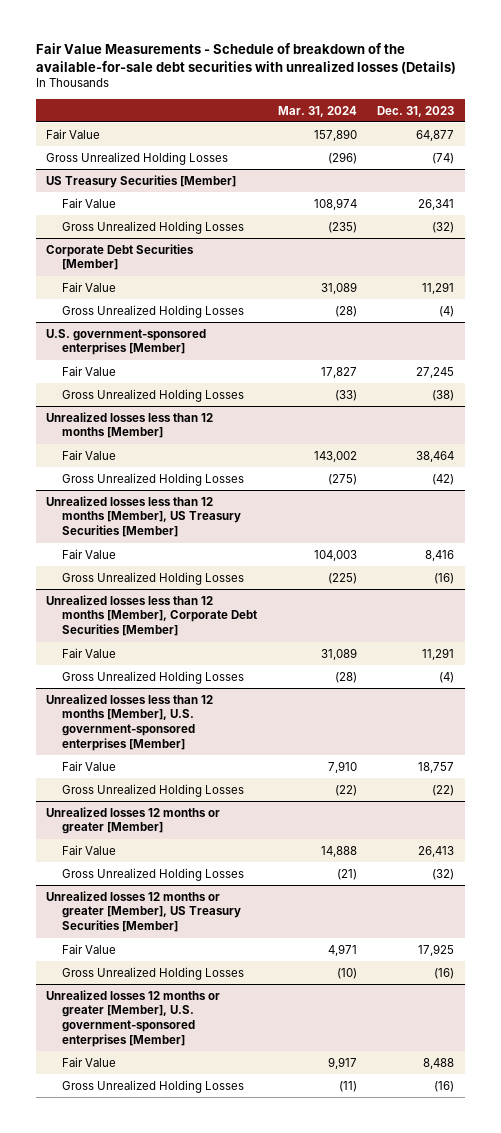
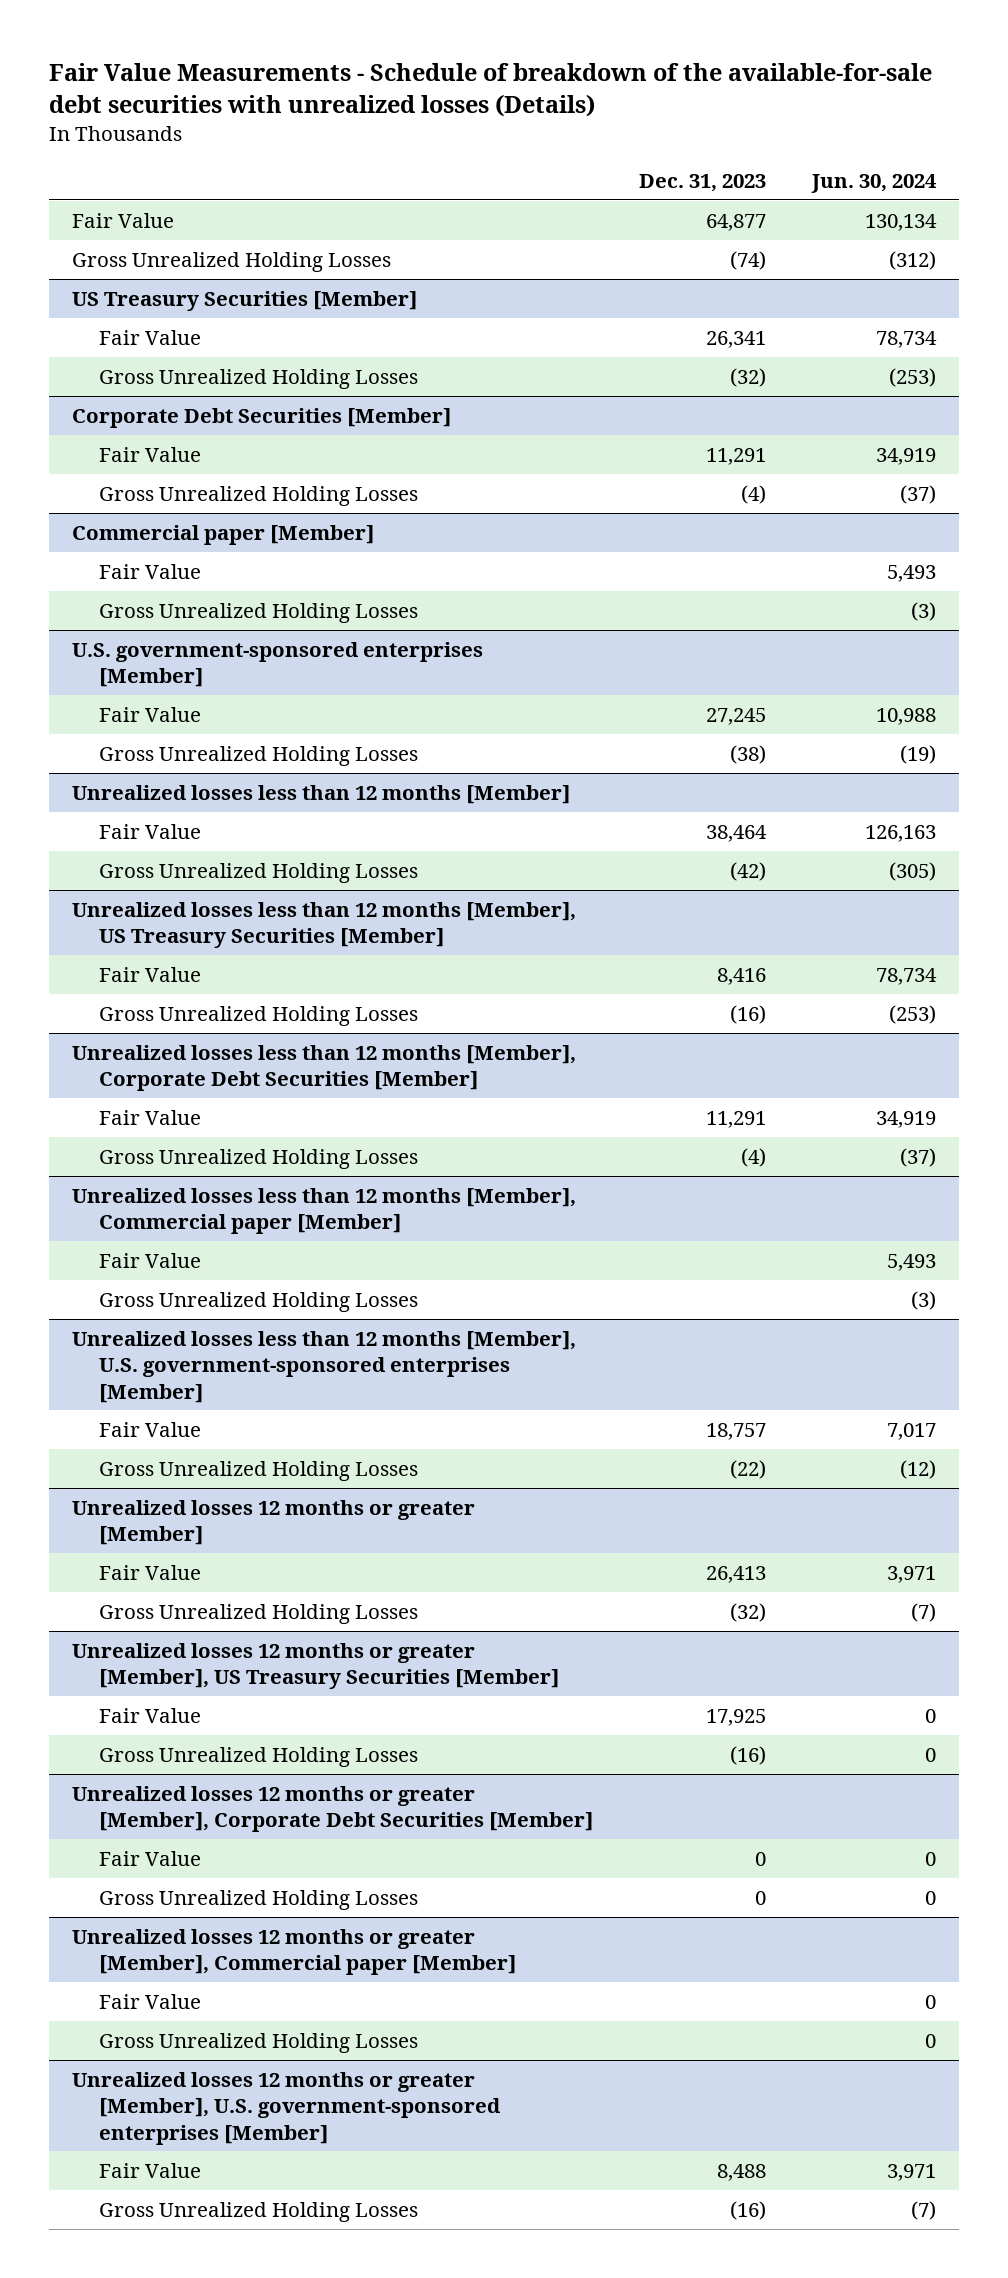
- | Mar. 31, 2024 | Dec. 31, 2023
+ | Dec. 31, 2023 | Jun. 30, 2024
+ Commercial paper [Member]
+ Fair Value | | 5,493
+ Gross Unrealized Holding Losses | | (3)
+ Unrealized losses less than 12 months [Member], Commercial paper [Member]
+ Fair Value | | 5,493
+ Gross Unrealized Holding Losses | | (3)
+ Unrealized losses 12 months or greater [Member], Corporate Debt Securities [Member]
+ Fair Value | 0 | 0
+ Gross Unrealized Holding Losses | 0 | 0
+ Unrealized losses 12 months or greater [Member], Commercial paper [Member]
+ Fair Value | | 0
+ Gross Unrealized Holding Losses | | 0

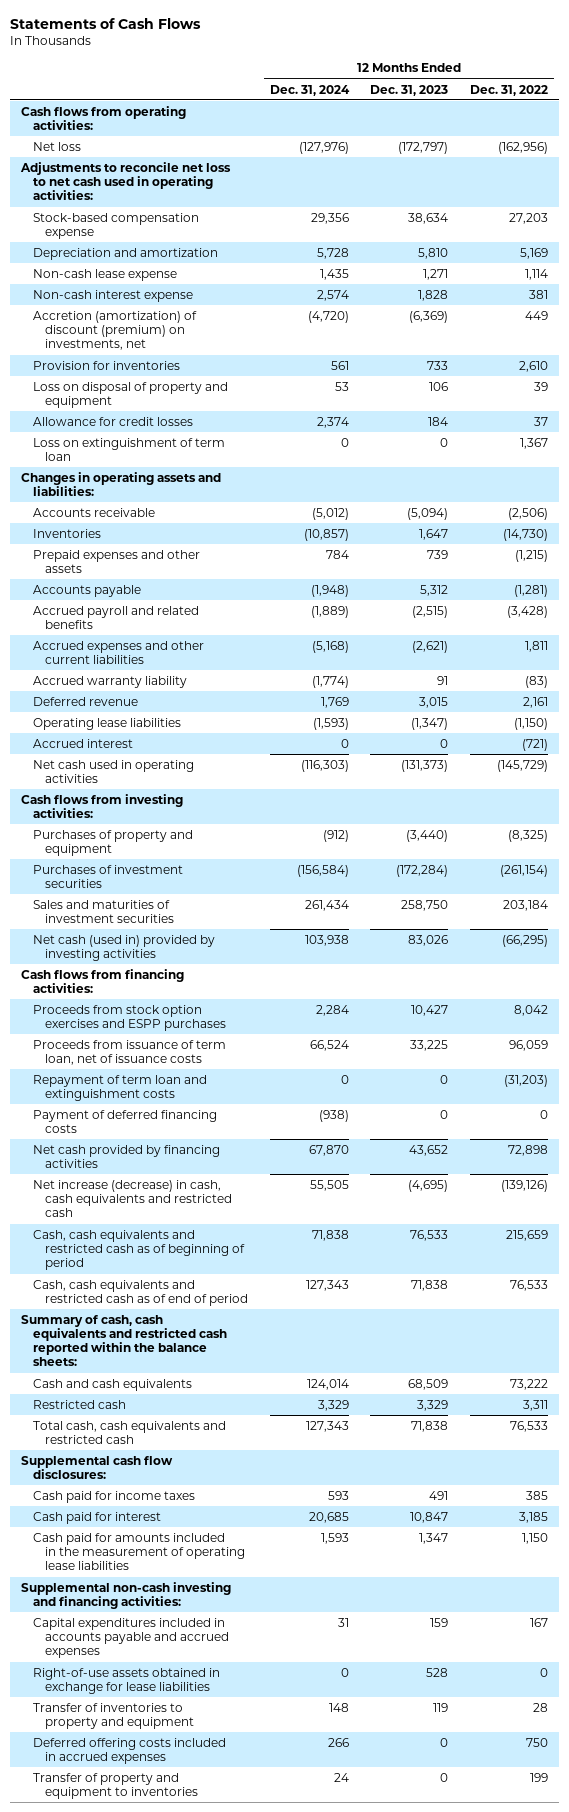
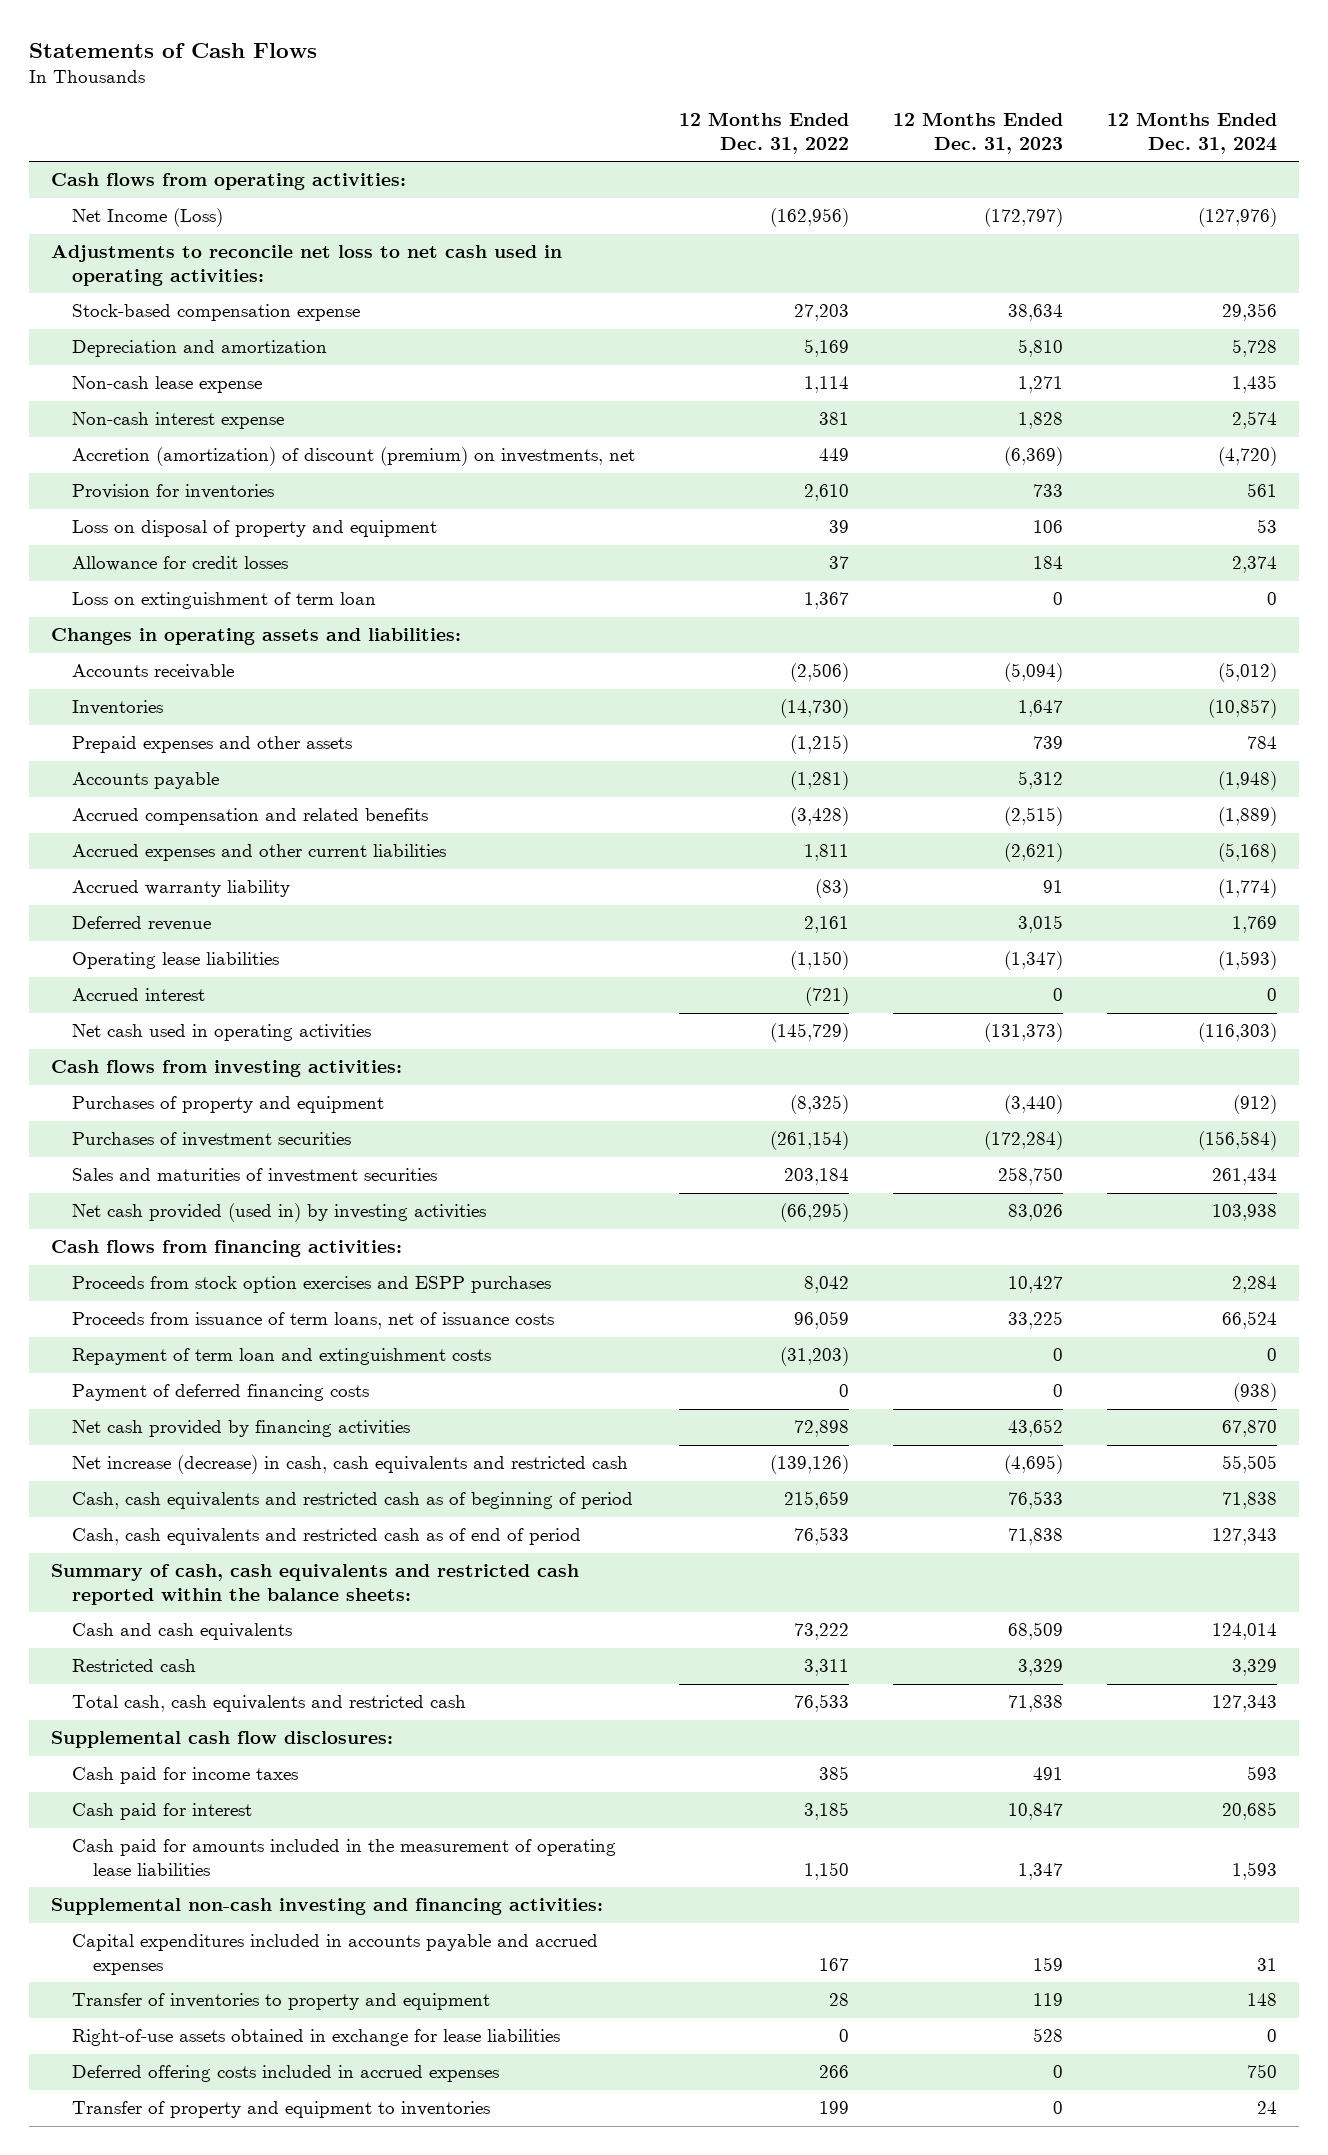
- | 12 Months Ended Dec. 31, 2024 | 12 Months Ended Dec. 31, 2023 | 12 Months Ended Dec. 31, 2022
+ | 12 Months Ended Dec. 31, 2022 | 12 Months Ended Dec. 31, 2023 | 12 Months Ended Dec. 31, 2024
- Net loss | (127,976) | (172,797) | (162,956)
+ Net Income (Loss) | (162,956) | (172,797) | (127,976)
- Accrued payroll and related benefits | (1,889) | (2,515) | (3,428)
+ Accrued compensation and related benefits | (3,428) | (2,515) | (1,889)
- Net cash (used in) provided by investing activities | 103,938 | 83,026 | (66,295)
+ Net cash provided (used in) by investing activities | (66,295) | 83,026 | 103,938
- Proceeds from issuance of term loan, net of issuance costs | 66,524 | 33,225 | 96,059
+ Proceeds from issuance of term loans, net of issuance costs | 96,059 | 33,225 | 66,524
- Deferred offering costs included in accrued expenses | 266 | 0 | 750
moved down: Right-of-use assets obtained in exchange for lease liabilities | 0 | 528 | 0
+ Deferred offering costs included in accrued expenses | 266 | 0 | 750

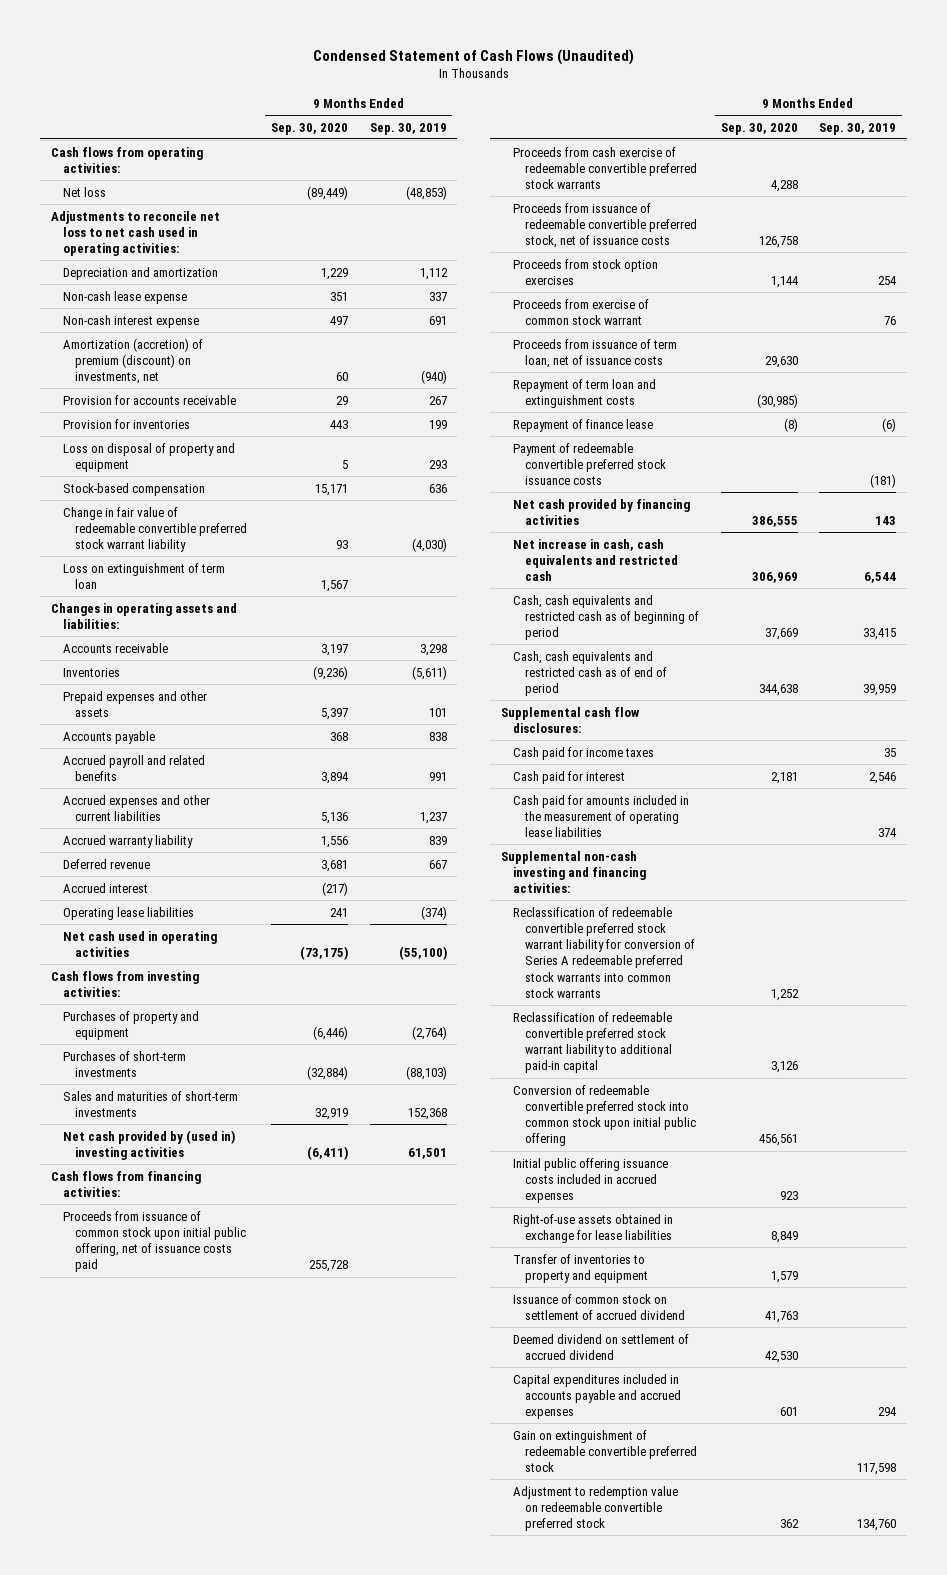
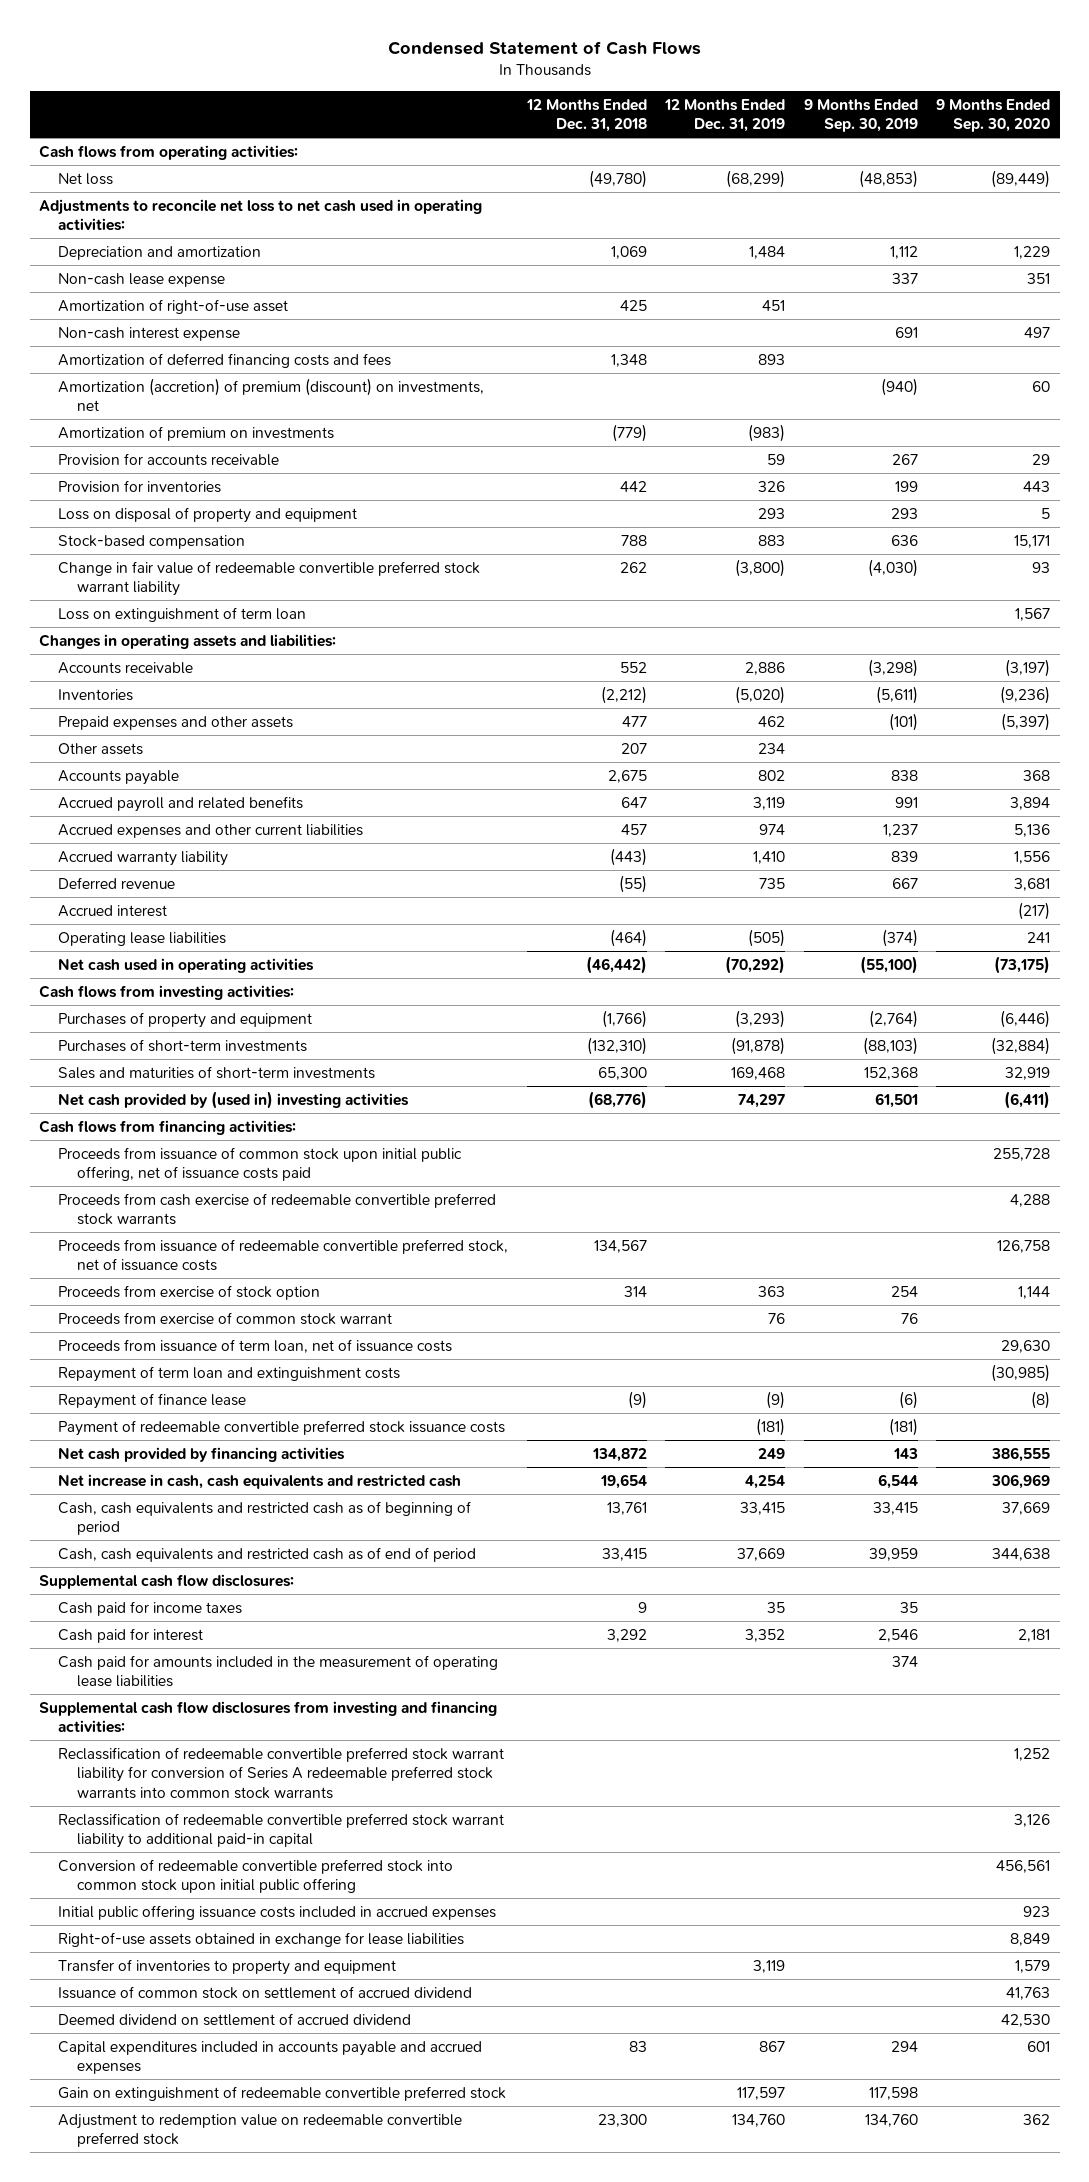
- Condensed Statement of Cash Flows (Unaudited)
+ Condensed Statement of Cash Flows
- | 9 Months Ended Sep. 30, 2020 | 9 Months Ended Sep. 30, 2019
+ | 12 Months Ended Dec. 31, 2018 | 12 Months Ended Dec. 31, 2019 | 9 Months Ended Sep. 30, 2019 | 9 Months Ended Sep. 30, 2020
+ Amortization of right-of-use asset | 425 | 451 | |
+ Amortization of deferred financing costs and fees | 1,348 | 893 | |
+ Amortization of premium on investments | (779) | (983) | |
- Accounts receivable | 3,197 | 3,298
+ Accounts receivable | 552 | 2,886 | (3,298) | (3,197)
- Prepaid expenses and other assets | 5,397 | 101
+ Prepaid expenses and other assets | 477 | 462 | (101) | (5,397)
+ Other assets | 207 | 234 | |
- Proceeds from stock option exercises | 1,144 | 254
+ Proceeds from exercise of stock option | 314 | 363 | 254 | 1,144
- Supplemental non-cash investing and financing activities:
+ Supplemental cash flow disclosures from investing and financing activities:

